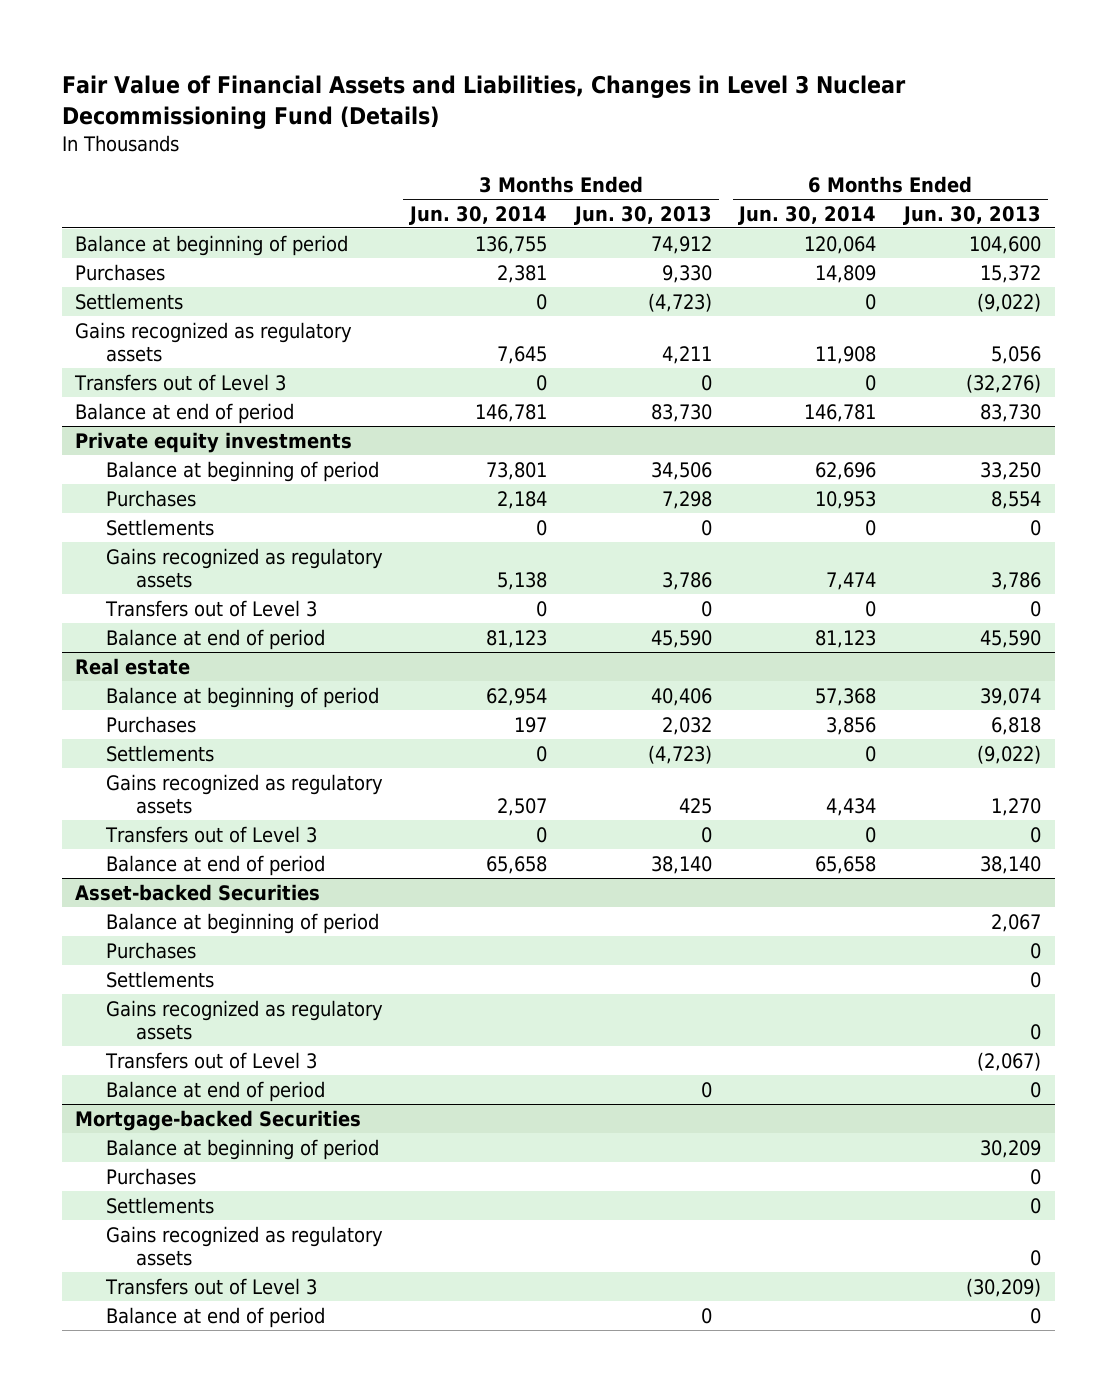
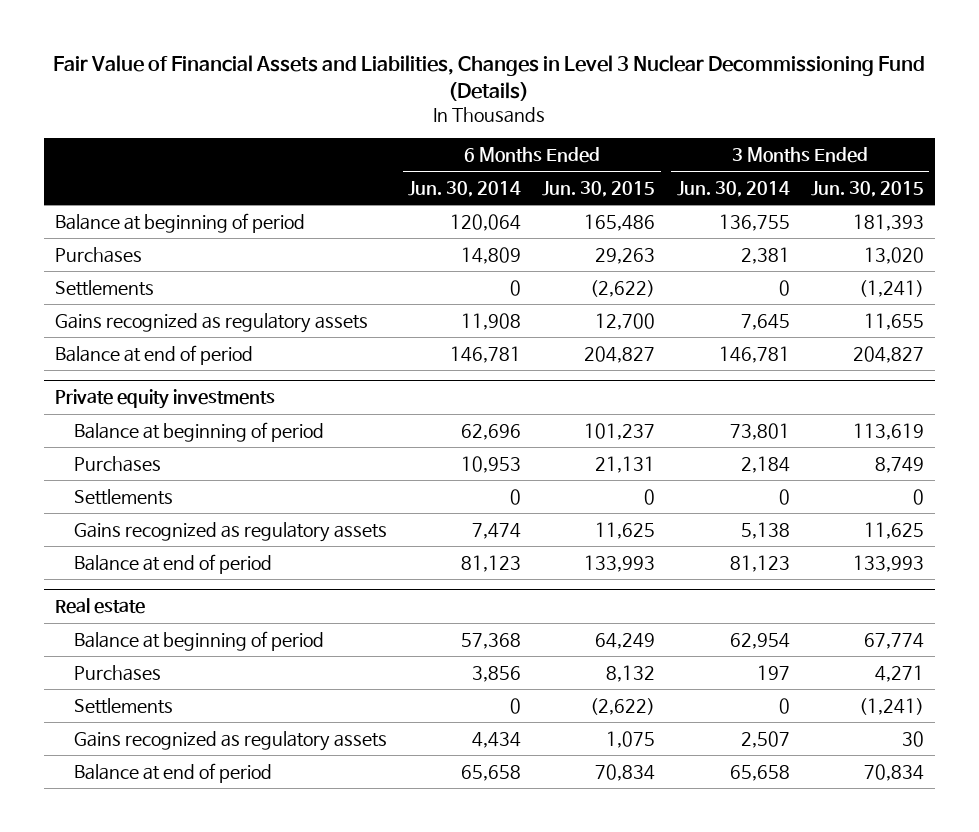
- | 3 Months Ended Jun. 30, 2014 | 3 Months Ended Jun. 30, 2013 | 6 Months Ended Jun. 30, 2014 | 6 Months Ended Jun. 30, 2013
+ | 6 Months Ended Jun. 30, 2014 | 6 Months Ended Jun. 30, 2015 | 3 Months Ended Jun. 30, 2014 | 3 Months Ended Jun. 30, 2015
- Transfers out of Level 3 | 0 | 0 | 0 | (32,276)
@ Private equity investments
- Transfers out of Level 3 | 0 | 0 | 0 | 0
@ Real estate
- Transfers out of Level 3 | 0 | 0 | 0 | 0
- Asset-backed Securities
- Balance at beginning of period | | | | 2,067
- Purchases | | | | 0
- Settlements | | | | 0
- Gains recognized as regulatory assets | | | | 0
- Transfers out of Level 3 | | | | (2,067)
- Balance at end of period | | 0 | | 0
- Mortgage-backed Securities
- Balance at beginning of period | | | | 30,209
- Purchases | | | | 0
- Settlements | | | | 0
- Gains recognized as regulatory assets | | | | 0
- Transfers out of Level 3 | | | | (30,209)
- Balance at end of period | | 0 | | 0

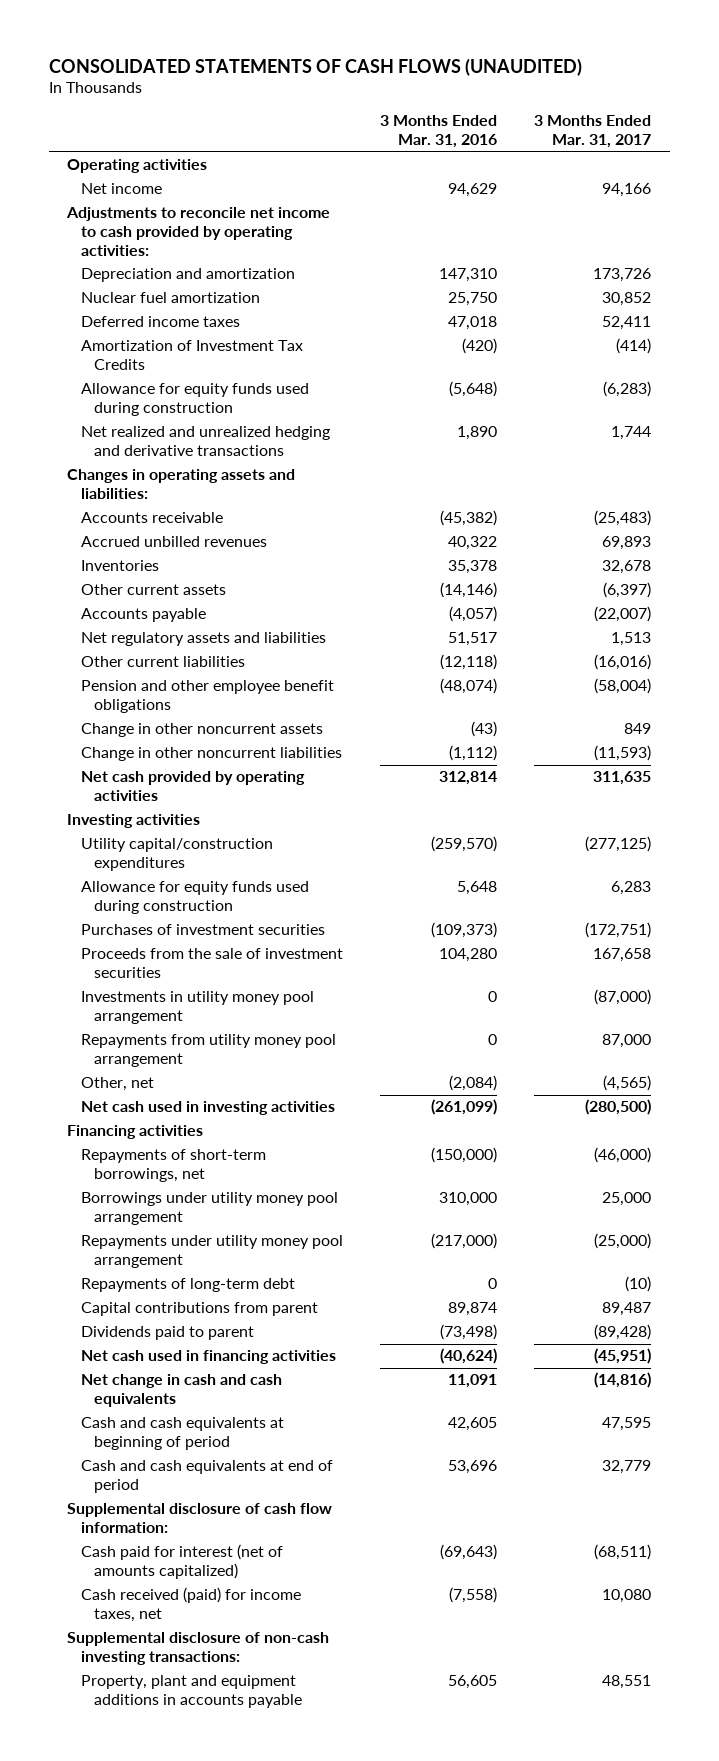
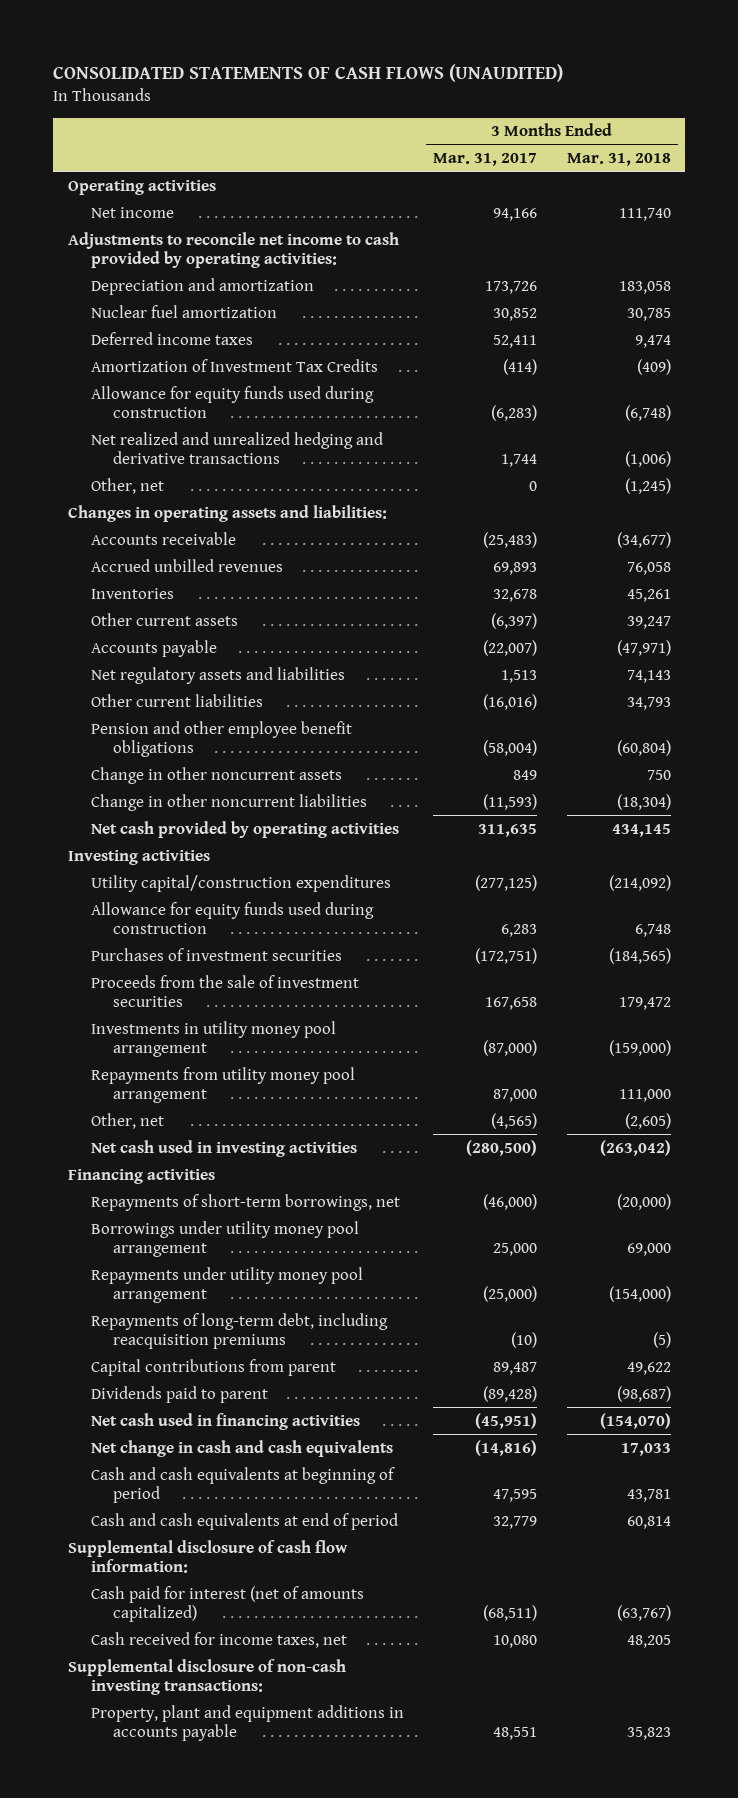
- | 3 Months Ended Mar. 31, 2016 | 3 Months Ended Mar. 31, 2017
+ | 3 Months Ended Mar. 31, 2017 | 3 Months Ended Mar. 31, 2018
+ Other, net | 0 | (1,245)
- Repayments of long-term debt | 0 | (10)
+ Repayments of long-term debt, including reacquisition premiums | (10) | (5)
- Cash received (paid) for income taxes, net | (7,558) | 10,080
+ Cash received for income taxes, net | 10,080 | 48,205

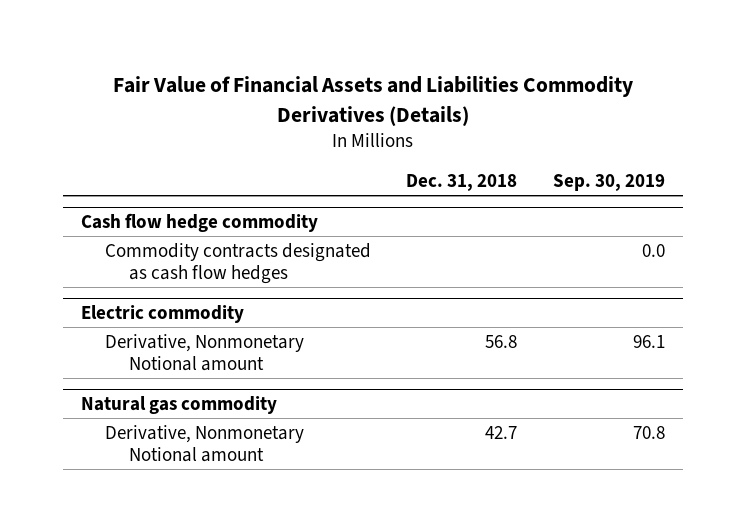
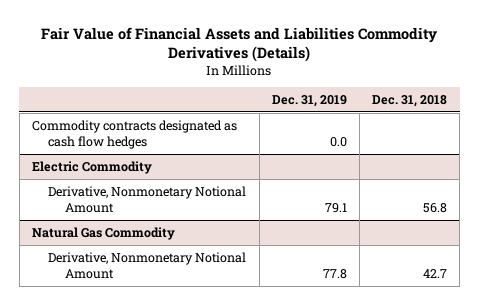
- | Dec. 31, 2018 | Sep. 30, 2019
+ | Dec. 31, 2019 | Dec. 31, 2018
- Cash flow hedge commodity
- Electric commodity
- Derivative, Nonmonetary Notional amount | 56.8 | 96.1
- Natural gas commodity
- Derivative, Nonmonetary Notional amount | 42.7 | 70.8
+ Electric Commodity
+ Derivative, Nonmonetary Notional Amount | 79.1 | 56.8
+ Natural Gas Commodity
+ Derivative, Nonmonetary Notional Amount | 77.8 | 42.7

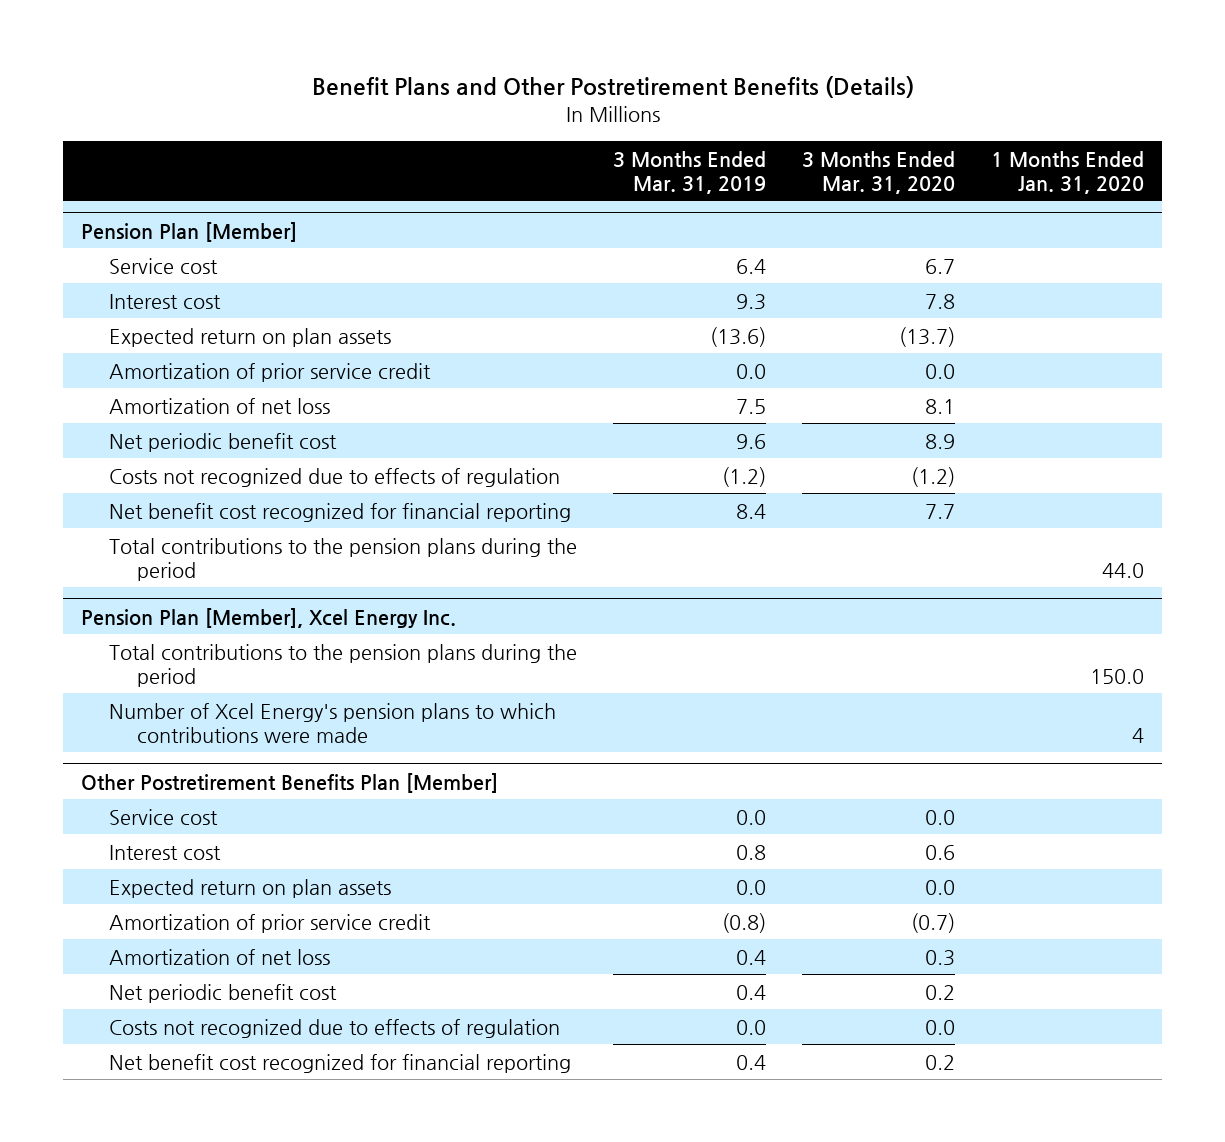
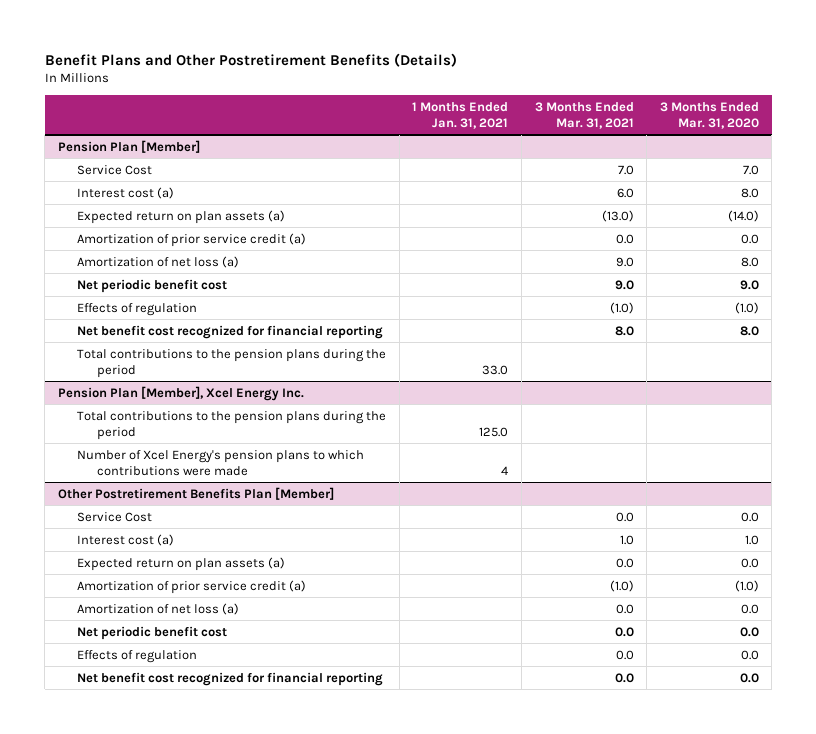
- | 3 Months Ended Mar. 31, 2019 | 3 Months Ended Mar. 31, 2020 | 1 Months Ended Jan. 31, 2020
+ | 1 Months Ended Jan. 31, 2021 | 3 Months Ended Mar. 31, 2021 | 3 Months Ended Mar. 31, 2020
@ Pension Plan [Member]
- Service cost | 6.4 | 6.7 |
- Interest cost | 9.3 | 7.8 |
- Expected return on plan assets | (13.6) | (13.7) |
- Amortization of prior service credit | 0.0 | 0.0 |
- Amortization of net loss | 7.5 | 8.1 |
- Net periodic benefit cost | 9.6 | 8.9 |
- Costs not recognized due to effects of regulation | (1.2) | (1.2) |
- Net benefit cost recognized for financial reporting | 8.4 | 7.7 |
+ Service Cost | | 7.0 | 7.0
+ Interest cost (a) | | 6.0 | 8.0
+ Expected return on plan assets (a) | | (13.0) | (14.0)
+ Amortization of prior service credit (a) | | 0.0 | 0.0
+ Amortization of net loss (a) | | 9.0 | 8.0
+ Net periodic benefit cost | | 9.0 | 9.0
+ Effects of regulation | | (1.0) | (1.0)
+ Net benefit cost recognized for financial reporting | | 8.0 | 8.0
@ Other Postretirement Benefits Plan [Member]
- Service cost | 0.0 | 0.0 |
- Interest cost | 0.8 | 0.6 |
- Expected return on plan assets | 0.0 | 0.0 |
- Amortization of prior service credit | (0.8) | (0.7) |
- Amortization of net loss | 0.4 | 0.3 |
- Net periodic benefit cost | 0.4 | 0.2 |
- Costs not recognized due to effects of regulation | 0.0 | 0.0 |
- Net benefit cost recognized for financial reporting | 0.4 | 0.2 |
+ Service Cost | | 0.0 | 0.0
+ Interest cost (a) | | 1.0 | 1.0
+ Expected return on plan assets (a) | | 0.0 | 0.0
+ Amortization of prior service credit (a) | | (1.0) | (1.0)
+ Amortization of net loss (a) | | 0.0 | 0.0
+ Net periodic benefit cost | | 0.0 | 0.0
+ Effects of regulation | | 0.0 | 0.0
+ Net benefit cost recognized for financial reporting | | 0.0 | 0.0

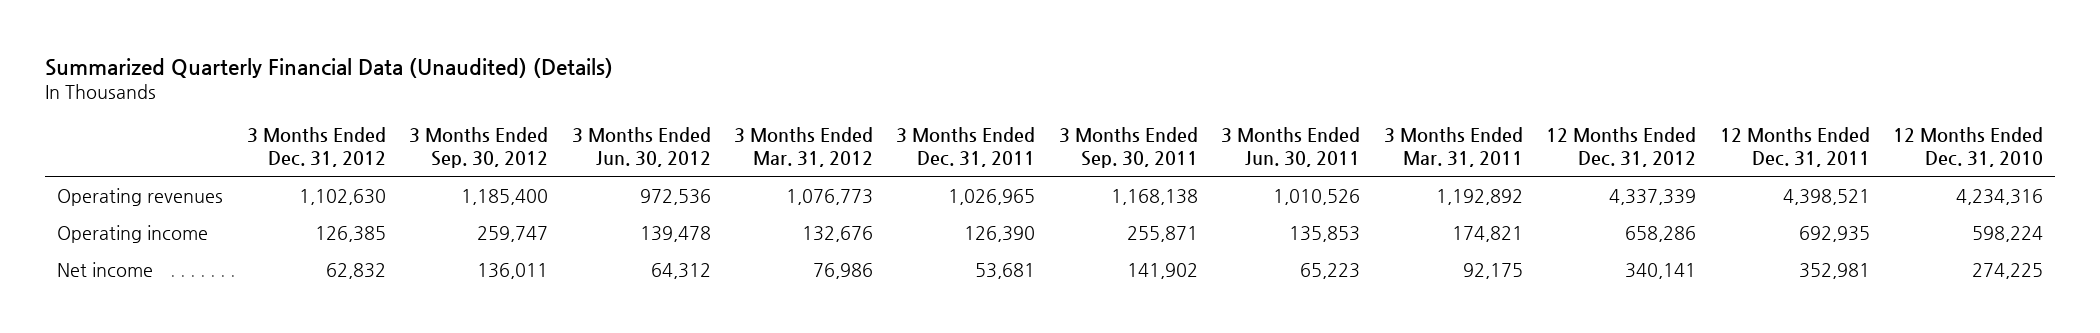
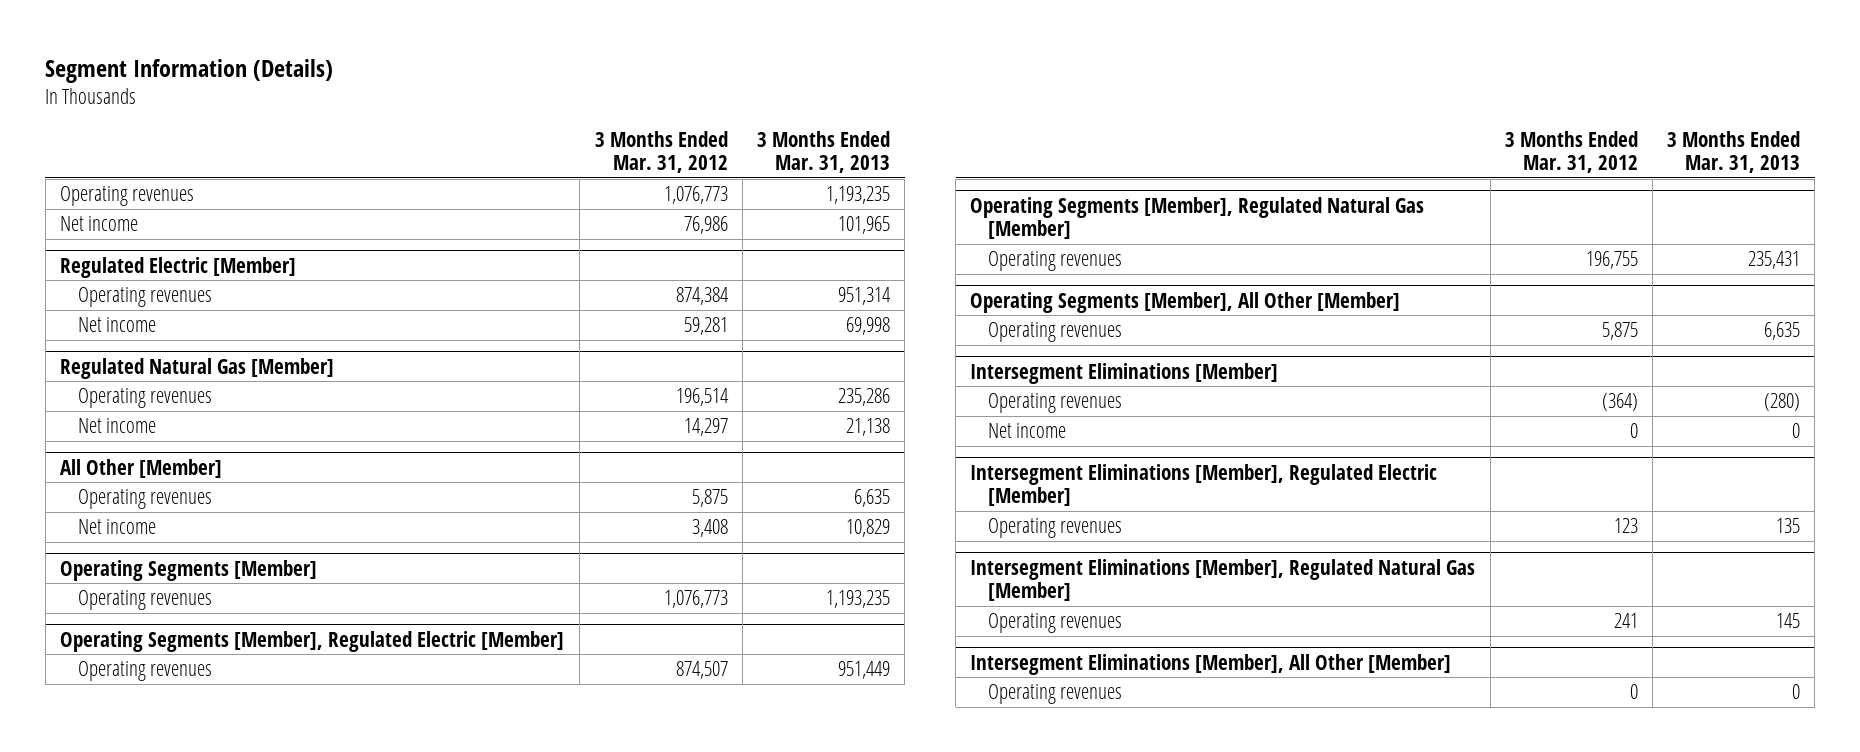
- Summarized Quarterly Financial Data (Unaudited) (Details)
+ Segment Information (Details)
- | 3 Months Ended Dec. 31, 2012 | 3 Months Ended Sep. 30, 2012 | 3 Months Ended Jun. 30, 2012 | 3 Months Ended Mar. 31, 2012 | 3 Months Ended Dec. 31, 2011 | 3 Months Ended Sep. 30, 2011 | 3 Months Ended Jun. 30, 2011 | 3 Months Ended Mar. 31, 2011 | 12 Months Ended Dec. 31, 2012 | 12 Months Ended Dec. 31, 2011 | 12 Months Ended Dec. 31, 2010
+ | 3 Months Ended Mar. 31, 2012 | 3 Months Ended Mar. 31, 2013
- Operating income | 126,385 | 259,747 | 139,478 | 132,676 | 126,390 | 255,871 | 135,853 | 174,821 | 658,286 | 692,935 | 598,224
+ Regulated Electric [Member]
+ Operating revenues | 874,384 | 951,314
+ Net income | 59,281 | 69,998
+ Regulated Natural Gas [Member]
+ Operating revenues | 196,514 | 235,286
+ Net income | 14,297 | 21,138
+ All Other [Member]
+ Operating revenues | 5,875 | 6,635
+ Net income | 3,408 | 10,829
+ Operating Segments [Member]
+ Operating revenues | 1,076,773 | 1,193,235
+ Operating Segments [Member], Regulated Electric [Member]
+ Operating revenues | 874,507 | 951,449
+ Operating Segments [Member], Regulated Natural Gas [Member]
+ Operating revenues | 196,755 | 235,431
+ Operating Segments [Member], All Other [Member]
+ Operating revenues | 5,875 | 6,635
+ Intersegment Eliminations [Member]
+ Operating revenues | (364) | (280)
+ Net income | 0 | 0
+ Intersegment Eliminations [Member], Regulated Electric [Member]
+ Operating revenues | 123 | 135
+ Intersegment Eliminations [Member], Regulated Natural Gas [Member]
+ Operating revenues | 241 | 145
+ Intersegment Eliminations [Member], All Other [Member]
+ Operating revenues | 0 | 0

